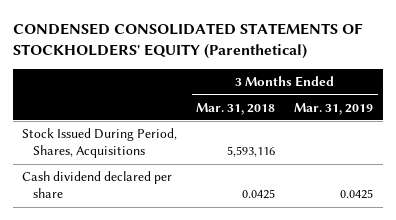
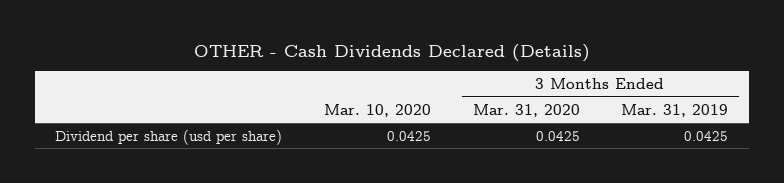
- CONDENSED CONSOLIDATED STATEMENTS OF STOCKHOLDERS' EQUITY (Parenthetical)
+ OTHER - Cash Dividends Declared (Details)
- | 3 Months Ended Mar. 31, 2018 | 3 Months Ended Mar. 31, 2019
+ | Mar. 10, 2020 | 3 Months Ended Mar. 31, 2020 | 3 Months Ended Mar. 31, 2019
- Stock Issued During Period, Shares, Acquisitions | 5,593,116 |
- Cash dividend declared per share | 0.0425 | 0.0425
+ Dividend per share (usd per share) | 0.0425 | 0.0425 | 0.0425

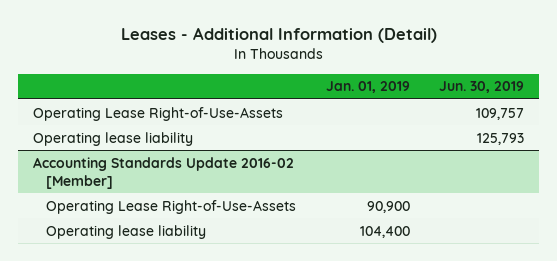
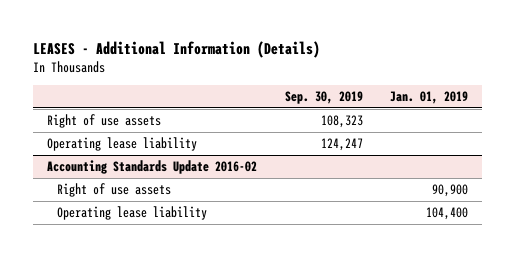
- Leases - Additional Information (Detail)
+ LEASES - Additional Information (Details)
- | Jan. 01, 2019 | Jun. 30, 2019
+ | Sep. 30, 2019 | Jan. 01, 2019
- Operating Lease Right-of-Use-Assets | | 109,757
+ Right of use assets | 108,323 |
- Accounting Standards Update 2016-02 [Member]
- Operating Lease Right-of-Use-Assets | 90,900 |
+ Accounting Standards Update 2016-02
+ Right of use assets | | 90,900

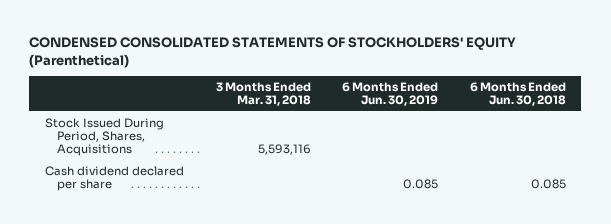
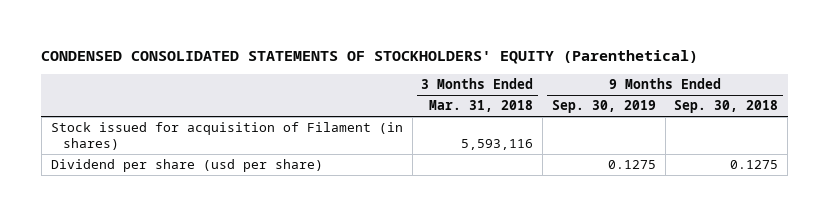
- | 3 Months Ended Mar. 31, 2018 | 6 Months Ended Jun. 30, 2019 | 6 Months Ended Jun. 30, 2018
+ | 3 Months Ended Mar. 31, 2018 | 9 Months Ended Sep. 30, 2019 | 9 Months Ended Sep. 30, 2018
- Stock Issued During Period, Shares, Acquisitions | 5,593,116 | |
- Cash dividend declared per share | | 0.085 | 0.085
+ Stock issued for acquisition of Filament (in shares) | 5,593,116 | |
+ Dividend per share (usd per share) | | 0.1275 | 0.1275

